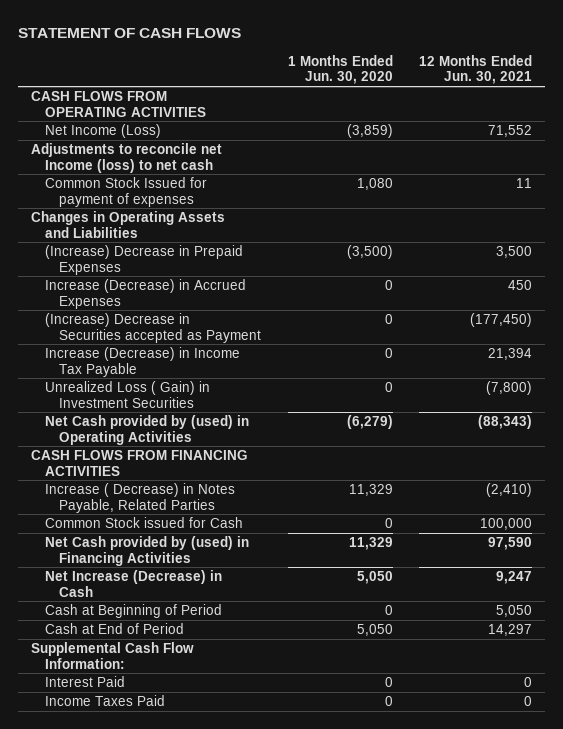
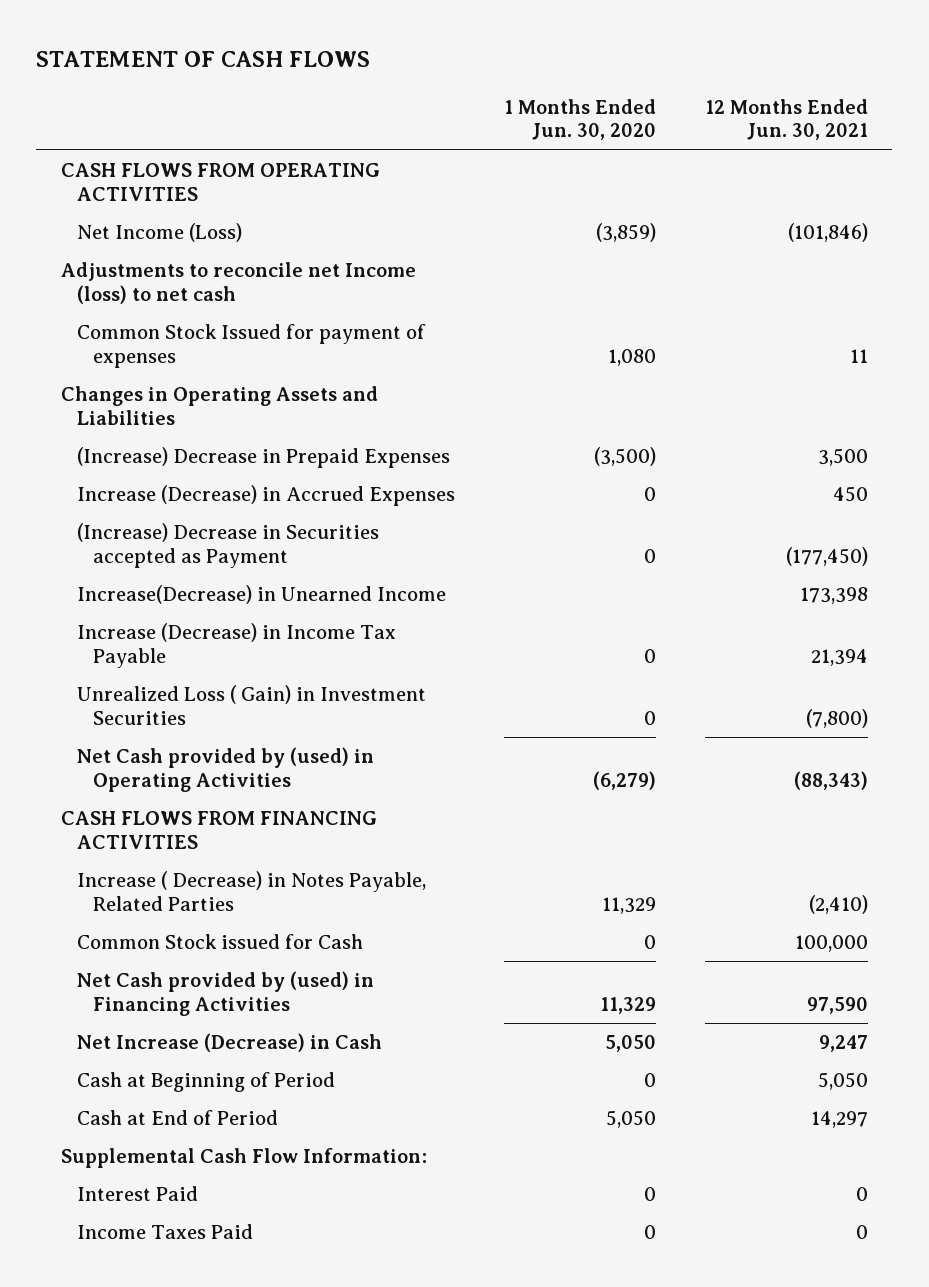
- Net Income (Loss) | (3,859) | 71,552
+ Net Income (Loss) | (3,859) | (101,846)
+ Increase(Decrease) in Unearned Income | | 173,398

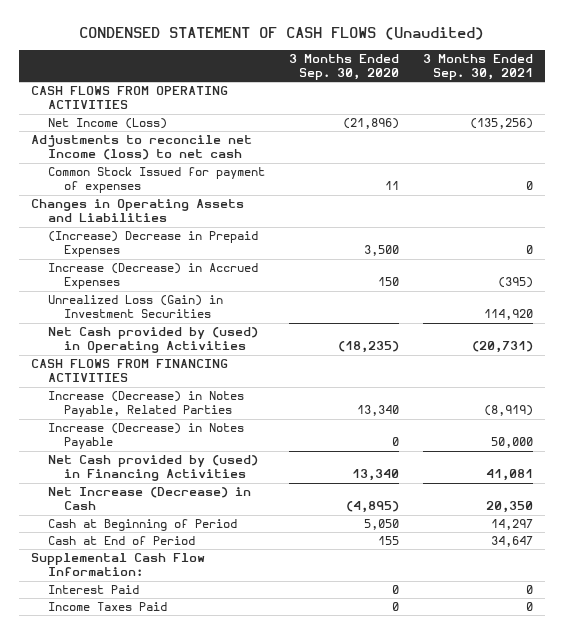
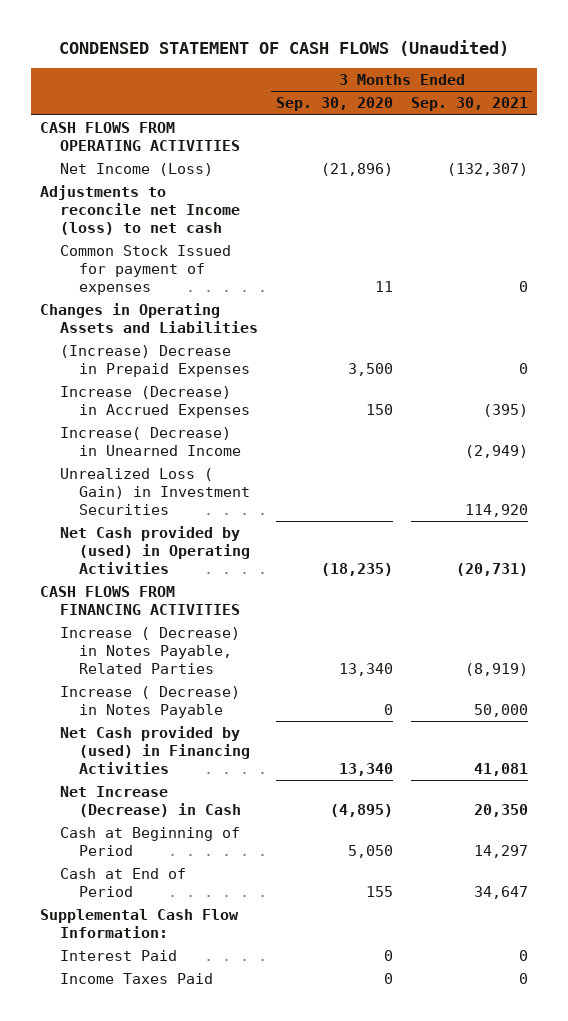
- Net Income (Loss) | (21,896) | (135,256)
+ Net Income (Loss) | (21,896) | (132,307)
- Unrealized Loss (Gain) in Investment Securities | | 114,920
+ Increase( Decrease) in Unearned Income | | (2,949)
+ Unrealized Loss ( Gain) in Investment Securities | | 114,920
- Increase (Decrease) in Notes Payable, Related Parties | 13,340 | (8,919)
- Increase (Decrease) in Notes Payable | 0 | 50,000
+ Increase ( Decrease) in Notes Payable, Related Parties | 13,340 | (8,919)
+ Increase ( Decrease) in Notes Payable | 0 | 50,000

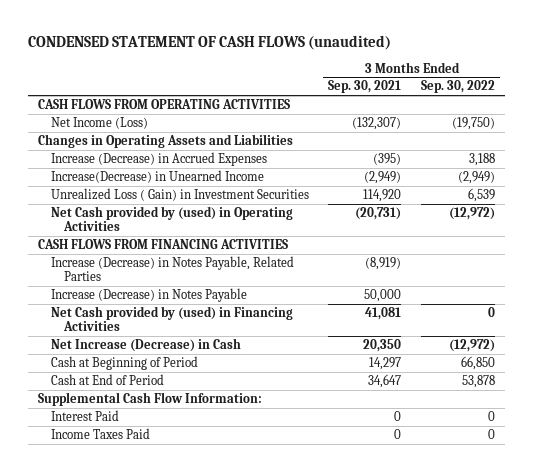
- CONDENSED STATEMENT OF CASH FLOWS (Unaudited)
+ CONDENSED STATEMENT OF CASH FLOWS (unaudited)
- | 3 Months Ended Sep. 30, 2020 | 3 Months Ended Sep. 30, 2021
+ | 3 Months Ended Sep. 30, 2021 | 3 Months Ended Sep. 30, 2022
- Adjustments to reconcile net Income (loss) to net cash
- Common Stock Issued for payment of expenses | 11 | 0
- (Increase) Decrease in Prepaid Expenses | 3,500 | 0
- Increase( Decrease) in Unearned Income | | (2,949)
+ Increase(Decrease) in Unearned Income | (2,949) | (2,949)
- Increase ( Decrease) in Notes Payable, Related Parties | 13,340 | (8,919)
- Increase ( Decrease) in Notes Payable | 0 | 50,000
+ Increase (Decrease) in Notes Payable, Related Parties | (8,919) |
+ Increase (Decrease) in Notes Payable | 50,000 |

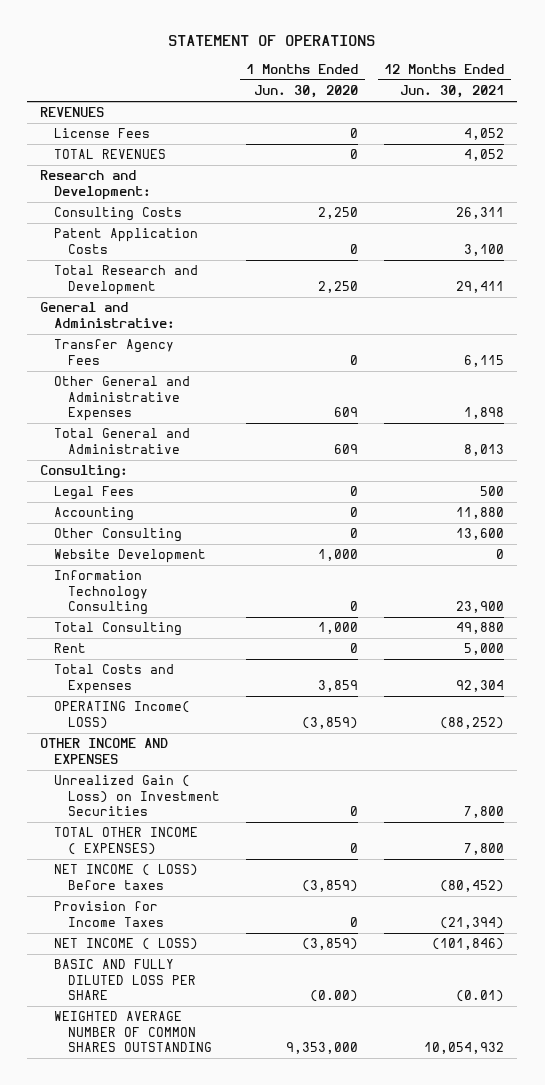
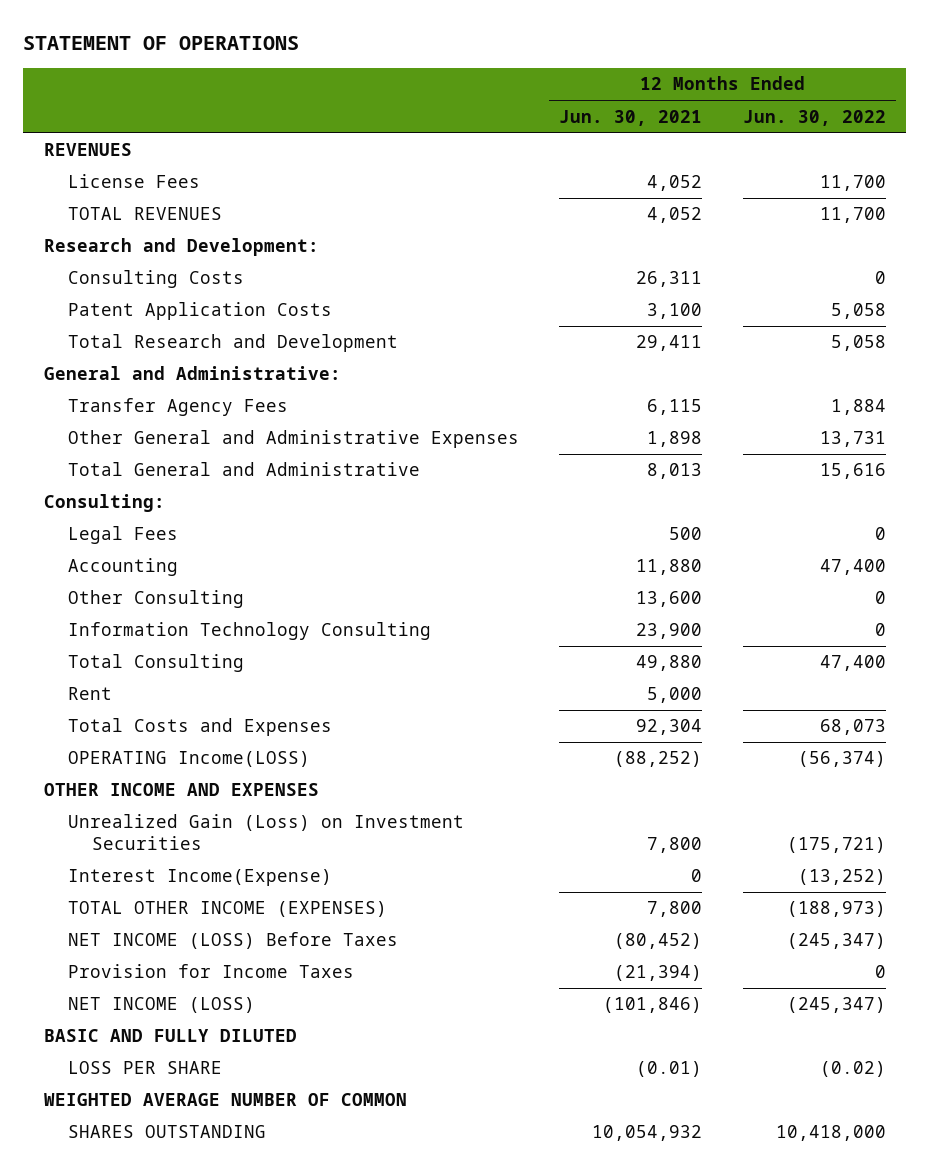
- | 1 Months Ended Jun. 30, 2020 | 12 Months Ended Jun. 30, 2021
+ | 12 Months Ended Jun. 30, 2021 | 12 Months Ended Jun. 30, 2022
- Website Development | 1,000 | 0
- OPERATING Income( LOSS) | (3,859) | (88,252)
+ OPERATING Income(LOSS) | (88,252) | (56,374)
- Unrealized Gain ( Loss) on Investment Securities | 0 | 7,800
- TOTAL OTHER INCOME ( EXPENSES) | 0 | 7,800
- NET INCOME ( LOSS) Before taxes | (3,859) | (80,452)
+ Unrealized Gain (Loss) on Investment Securities | 7,800 | (175,721)
+ Interest Income(Expense) | 0 | (13,252)
+ TOTAL OTHER INCOME (EXPENSES) | 7,800 | (188,973)
+ NET INCOME (LOSS) Before Taxes | (80,452) | (245,347)
- NET INCOME ( LOSS) | (3,859) | (101,846)
- BASIC AND FULLY DILUTED LOSS PER SHARE | (0.00) | (0.01)
- WEIGHTED AVERAGE NUMBER OF COMMON SHARES OUTSTANDING | 9,353,000 | 10,054,932
+ NET INCOME (LOSS) | (101,846) | (245,347)
+ BASIC AND FULLY DILUTED
+ LOSS PER SHARE | (0.01) | (0.02)
+ WEIGHTED AVERAGE NUMBER OF COMMON
+ SHARES OUTSTANDING | 10,054,932 | 10,418,000

